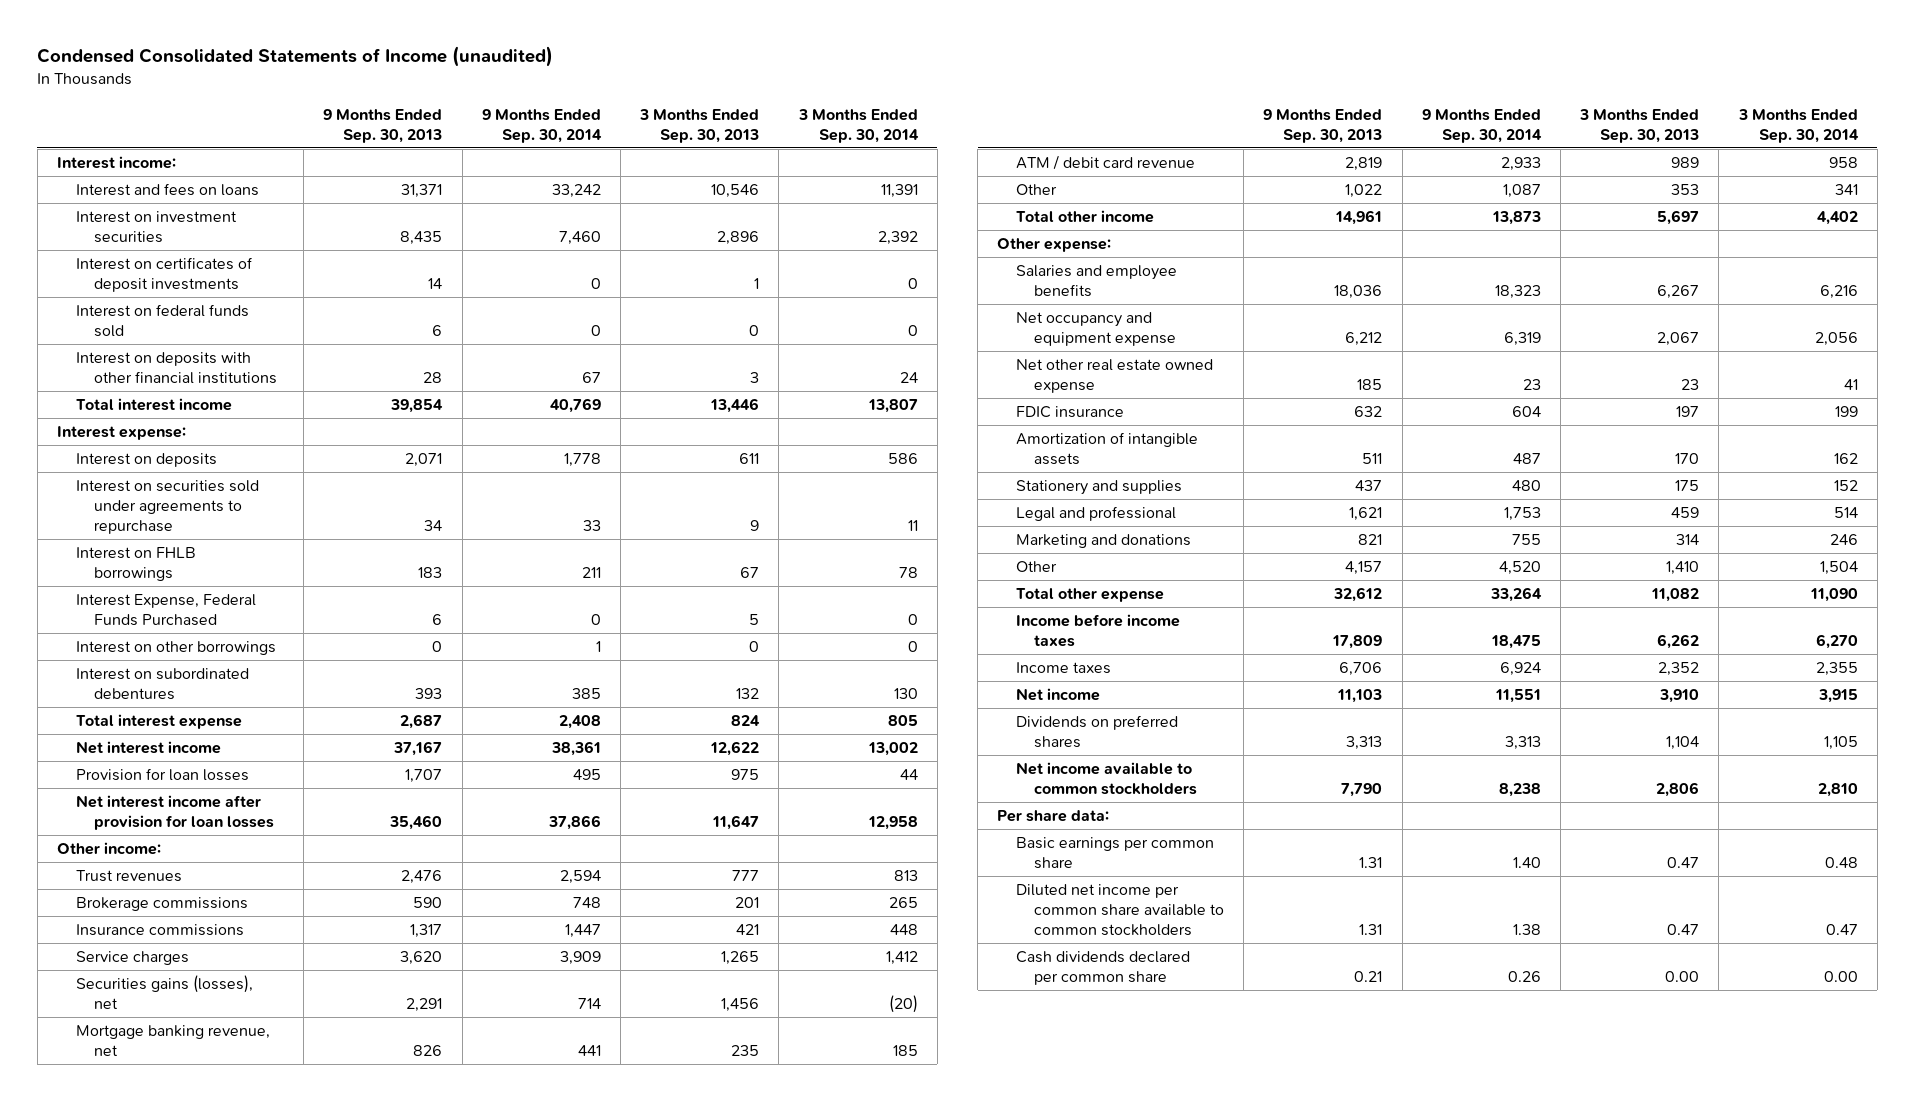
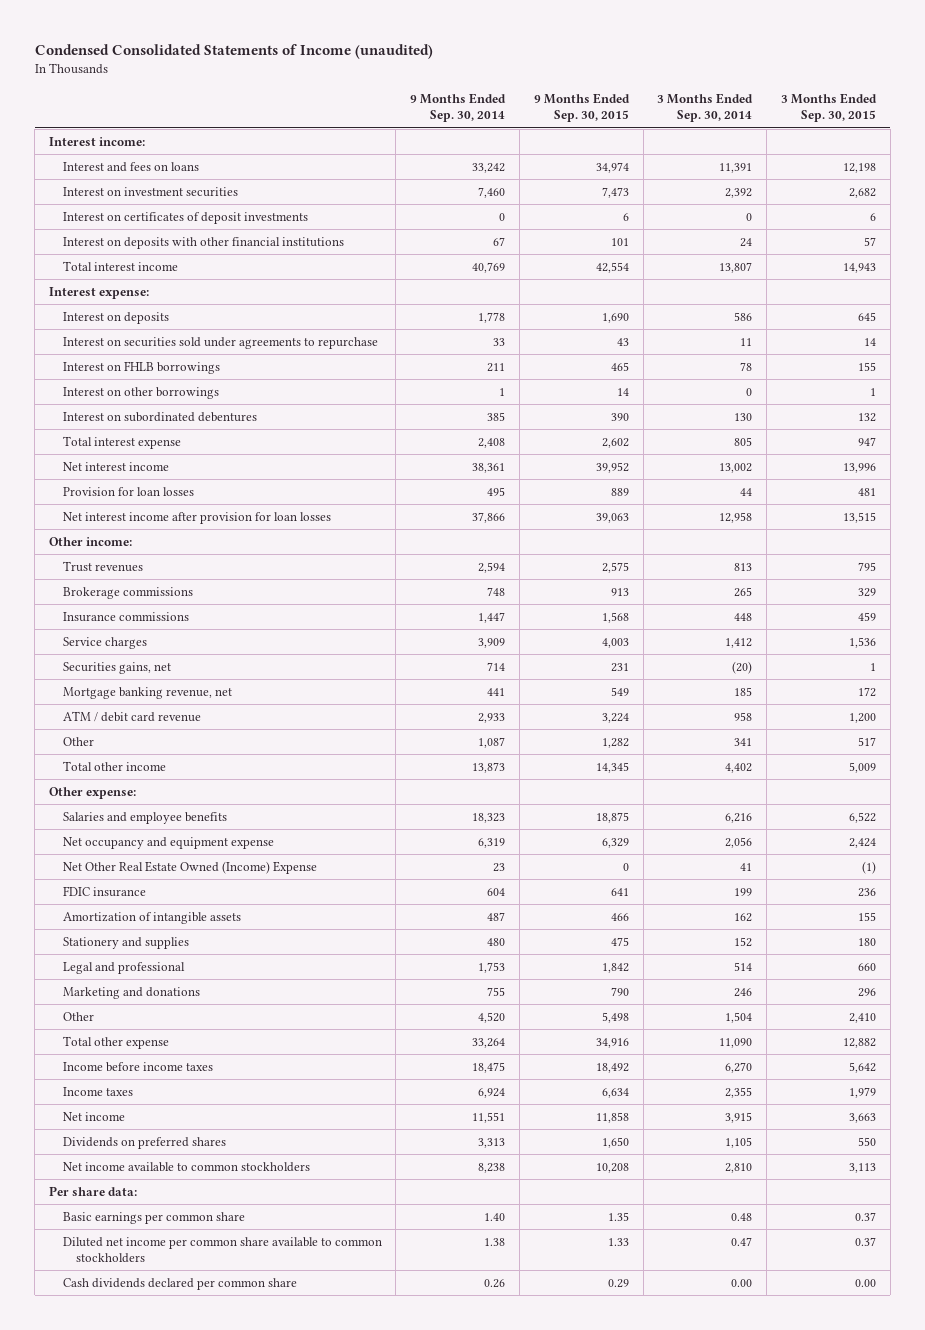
- | 9 Months Ended Sep. 30, 2013 | 9 Months Ended Sep. 30, 2014 | 3 Months Ended Sep. 30, 2013 | 3 Months Ended Sep. 30, 2014
+ | 9 Months Ended Sep. 30, 2014 | 9 Months Ended Sep. 30, 2015 | 3 Months Ended Sep. 30, 2014 | 3 Months Ended Sep. 30, 2015
- Interest on federal funds sold | 6 | 0 | 0 | 0
- Interest Expense, Federal Funds Purchased | 6 | 0 | 5 | 0
- Securities gains (losses), net | 2,291 | 714 | 1,456 | (20)
+ Securities gains, net | 714 | 231 | (20) | 1
- Net other real estate owned expense | 185 | 23 | 23 | 41
+ Net Other Real Estate Owned (Income) Expense | 23 | 0 | 41 | (1)

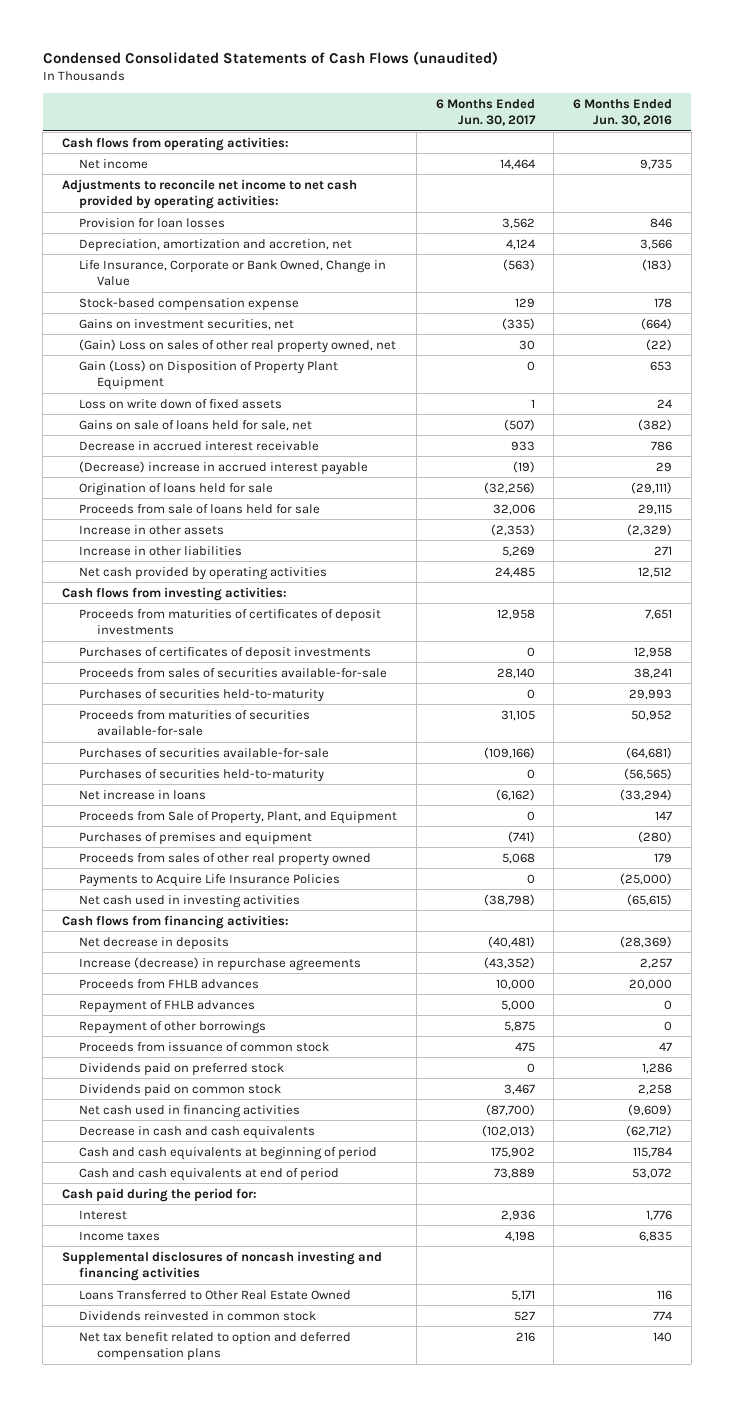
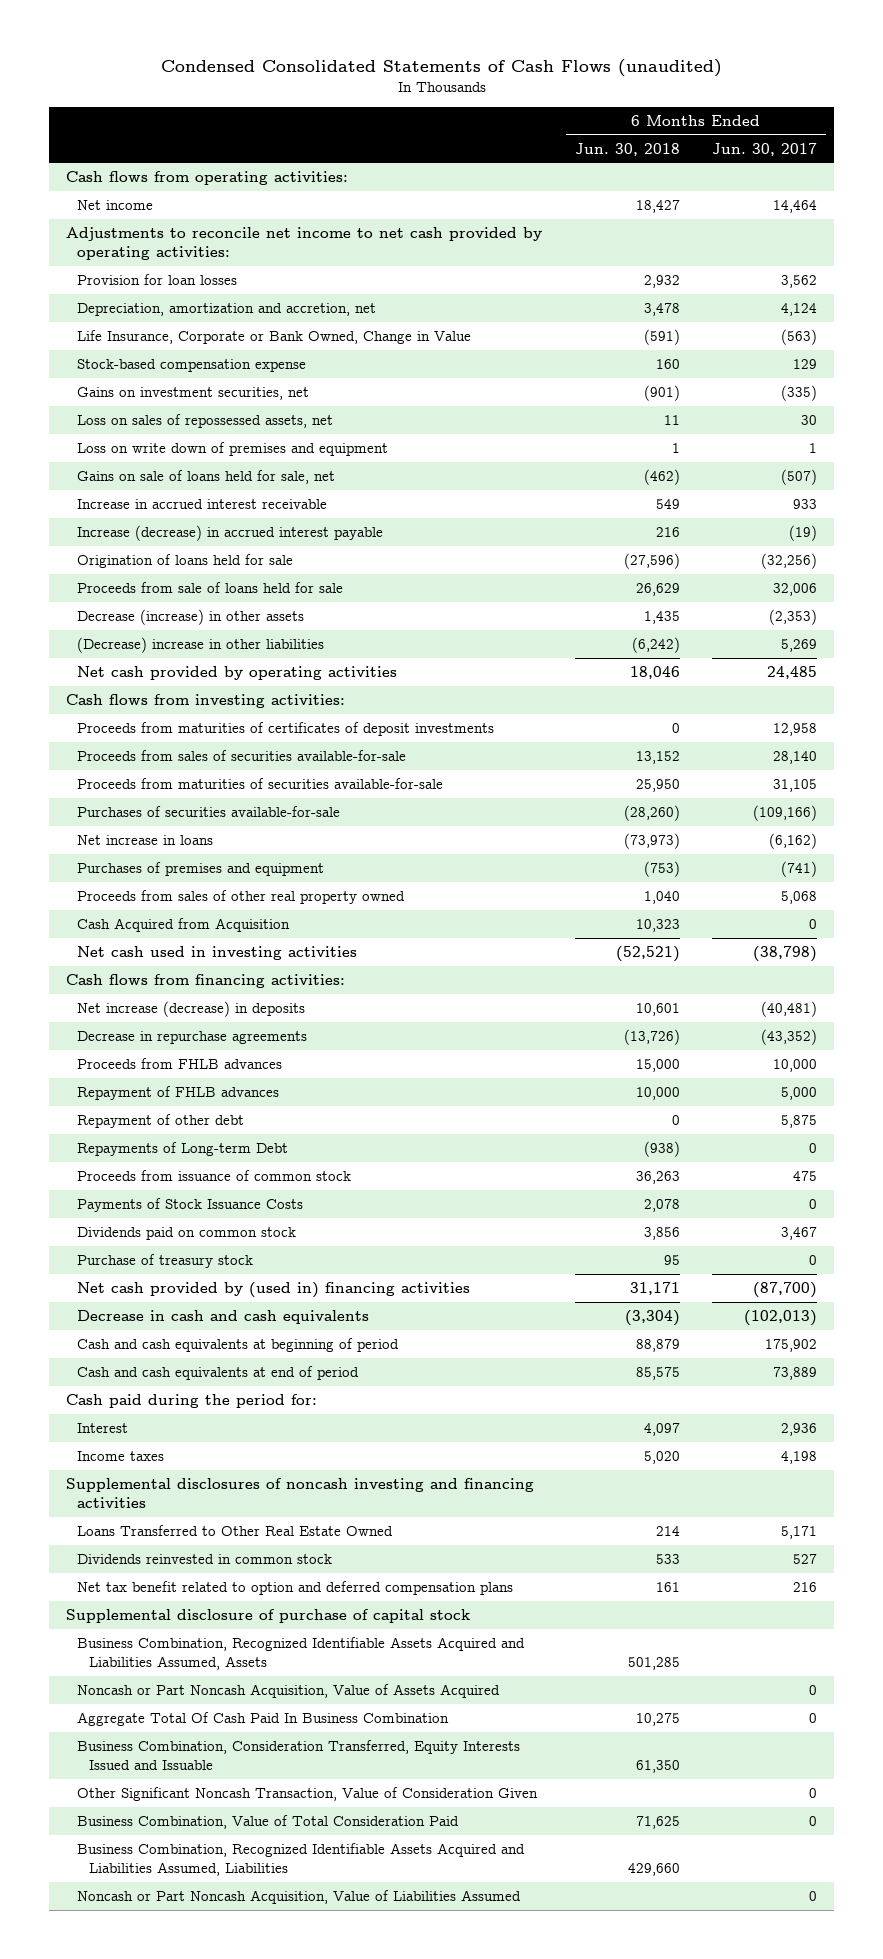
- | 6 Months Ended Jun. 30, 2017 | 6 Months Ended Jun. 30, 2016
+ | 6 Months Ended Jun. 30, 2018 | 6 Months Ended Jun. 30, 2017
- (Gain) Loss on sales of other real property owned, net | 30 | (22)
- Gain (Loss) on Disposition of Property Plant Equipment | 0 | 653
- Loss on write down of fixed assets | 1 | 24
+ Loss on sales of repossessed assets, net | 11 | 30
+ Loss on write down of premises and equipment | 1 | 1
- Decrease in accrued interest receivable | 933 | 786
- (Decrease) increase in accrued interest payable | (19) | 29
+ Increase in accrued interest receivable | 549 | 933
+ Increase (decrease) in accrued interest payable | 216 | (19)
- Increase in other assets | (2,353) | (2,329)
- Increase in other liabilities | 5,269 | 271
+ Decrease (increase) in other assets | 1,435 | (2,353)
+ (Decrease) increase in other liabilities | (6,242) | 5,269
- Purchases of certificates of deposit investments | 0 | 12,958
- Purchases of securities held-to-maturity | 0 | 29,993
- Purchases of securities held-to-maturity | 0 | (56,565)
- Proceeds from Sale of Property, Plant, and Equipment | 0 | 147
- Payments to Acquire Life Insurance Policies | 0 | (25,000)
+ Cash Acquired from Acquisition | 10,323 | 0
- Net decrease in deposits | (40,481) | (28,369)
- Increase (decrease) in repurchase agreements | (43,352) | 2,257
+ Net increase (decrease) in deposits | 10,601 | (40,481)
+ Decrease in repurchase agreements | (13,726) | (43,352)
- Repayment of other borrowings | 5,875 | 0
+ Repayment of other debt | 0 | 5,875
+ Repayments of Long-term Debt | (938) | 0
- Dividends paid on preferred stock | 0 | 1,286
+ Payments of Stock Issuance Costs | 2,078 | 0
- Net cash used in financing activities | (87,700) | (9,609)
+ Purchase of treasury stock | 95 | 0
+ Net cash provided by (used in) financing activities | 31,171 | (87,700)
+ Supplemental disclosure of purchase of capital stock
+ Business Combination, Recognized Identifiable Assets Acquired and Liabilities Assumed, Assets | 501,285 |
+ Noncash or Part Noncash Acquisition, Value of Assets Acquired | | 0
+ Aggregate Total Of Cash Paid In Business Combination | 10,275 | 0
+ Business Combination, Consideration Transferred, Equity Interests Issued and Issuable | 61,350 |
+ Other Significant Noncash Transaction, Value of Consideration Given | | 0
+ Business Combination, Value of Total Consideration Paid | 71,625 | 0
+ Business Combination, Recognized Identifiable Assets Acquired and Liabilities Assumed, Liabilities | 429,660 |
+ Noncash or Part Noncash Acquisition, Value of Liabilities Assumed | | 0

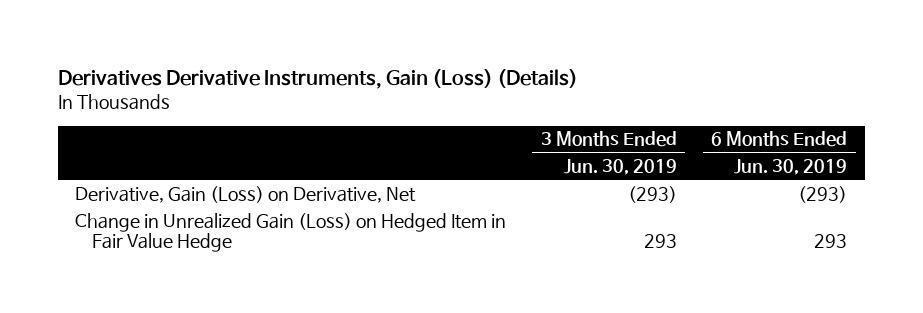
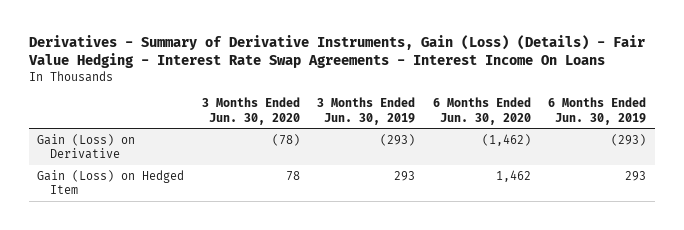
- Derivatives Derivative Instruments, Gain (Loss) (Details)
+ Derivatives - Summary of Derivative Instruments, Gain (Loss) (Details) - Fair Value Hedging - Interest Rate Swap Agreements - Interest Income On Loans
- | 3 Months Ended Jun. 30, 2019 | 6 Months Ended Jun. 30, 2019
+ | 3 Months Ended Jun. 30, 2020 | 3 Months Ended Jun. 30, 2019 | 6 Months Ended Jun. 30, 2020 | 6 Months Ended Jun. 30, 2019
- Derivative, Gain (Loss) on Derivative, Net | (293) | (293)
- Change in Unrealized Gain (Loss) on Hedged Item in Fair Value Hedge | 293 | 293
+ Gain (Loss) on Derivative | (78) | (293) | (1,462) | (293)
+ Gain (Loss) on Hedged Item | 78 | 293 | 1,462 | 293

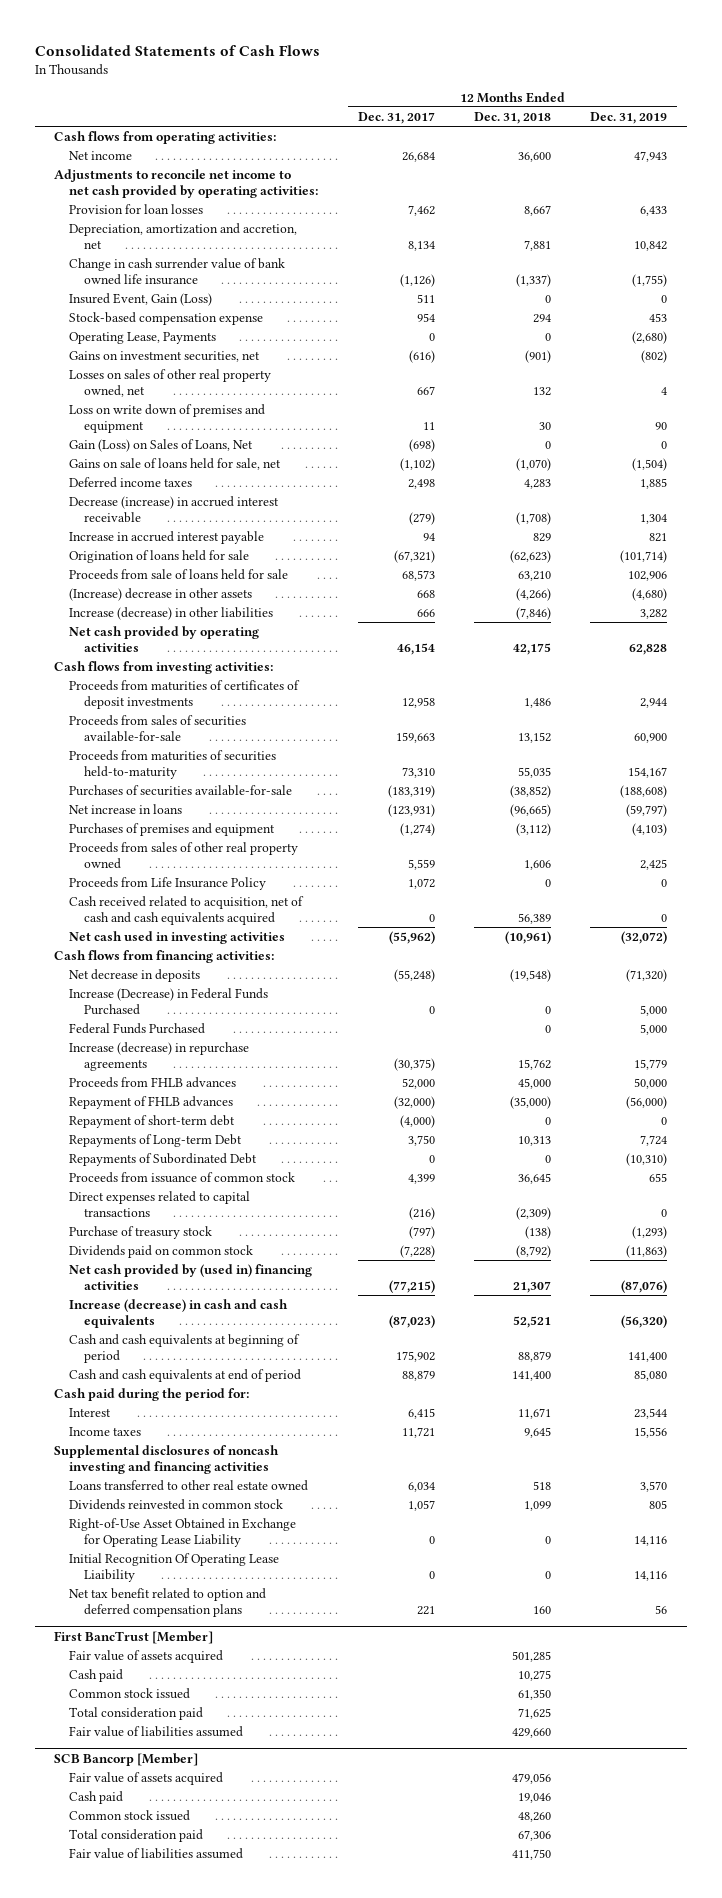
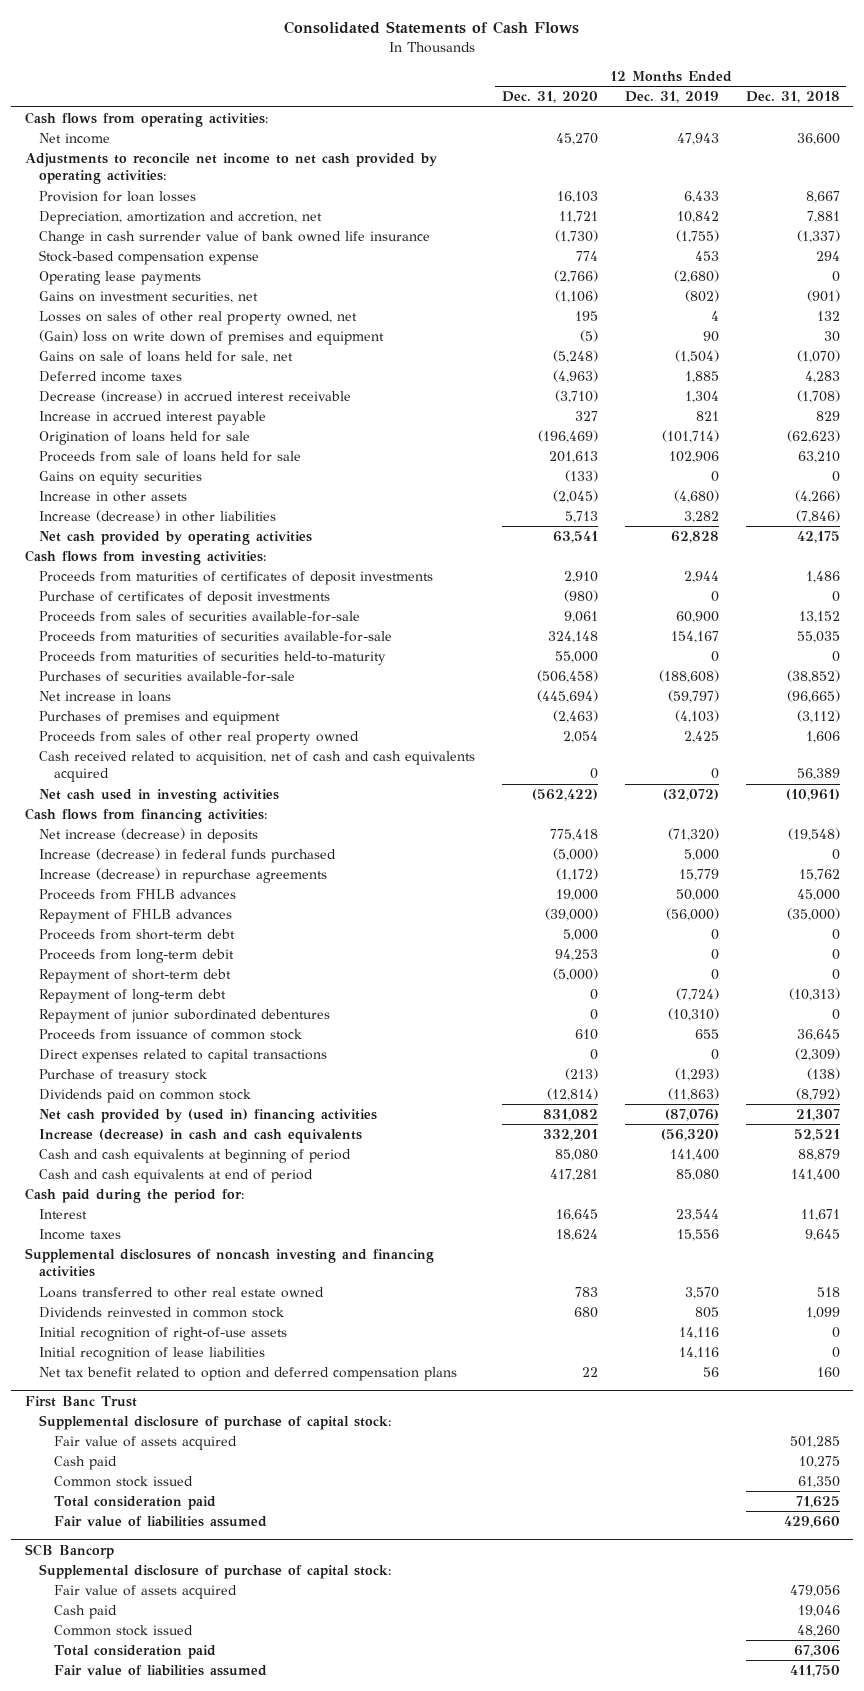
- | 12 Months Ended Dec. 31, 2017 | 12 Months Ended Dec. 31, 2018 | 12 Months Ended Dec. 31, 2019
+ | 12 Months Ended Dec. 31, 2020 | 12 Months Ended Dec. 31, 2019 | 12 Months Ended Dec. 31, 2018
- Insured Event, Gain (Loss) | 511 | 0 | 0
- Operating Lease, Payments | 0 | 0 | (2,680)
+ Operating lease payments | (2,766) | (2,680) | 0
- Loss on write down of premises and equipment | 11 | 30 | 90
- Gain (Loss) on Sales of Loans, Net | (698) | 0 | 0
+ (Gain) loss on write down of premises and equipment | (5) | 90 | 30
- (Increase) decrease in other assets | 668 | (4,266) | (4,680)
+ Gains on equity securities | (133) | 0 | 0
+ Increase in other assets | (2,045) | (4,680) | (4,266)
+ Purchase of certificates of deposit investments | (980) | 0 | 0
- Proceeds from maturities of securities held-to-maturity | 73,310 | 55,035 | 154,167
+ Proceeds from maturities of securities available-for-sale | 324,148 | 154,167 | 55,035
+ Proceeds from maturities of securities held-to-maturity | 55,000 | 0 | 0
- Proceeds from Life Insurance Policy | 1,072 | 0 | 0
- Net decrease in deposits | (55,248) | (19,548) | (71,320)
- Increase (Decrease) in Federal Funds Purchased | 0 | 0 | 5,000
- Federal Funds Purchased | | 0 | 5,000
+ Net increase (decrease) in deposits | 775,418 | (71,320) | (19,548)
+ Increase (decrease) in federal funds purchased | (5,000) | 5,000 | 0
+ Proceeds from short-term debt | 5,000 | 0 | 0
+ Proceeds from long-term debit | 94,253 | 0 | 0
- Repayments of Long-term Debt | 3,750 | 10,313 | 7,724
- Repayments of Subordinated Debt | 0 | 0 | (10,310)
+ Repayment of long-term debt | 0 | (7,724) | (10,313)
+ Repayment of junior subordinated debentures | 0 | (10,310) | 0
- Right-of-Use Asset Obtained in Exchange for Operating Lease Liability | 0 | 0 | 14,116
- Initial Recognition Of Operating Lease Liaibility | 0 | 0 | 14,116
+ Initial recognition of right-of-use assets | | 14,116 | 0
+ Initial recognition of lease liabilities | | 14,116 | 0
- First BancTrust [Member]
+ First Banc Trust
+ Supplemental disclosure of purchase of capital stock:
- SCB Bancorp [Member]
+ SCB Bancorp
+ Supplemental disclosure of purchase of capital stock:

